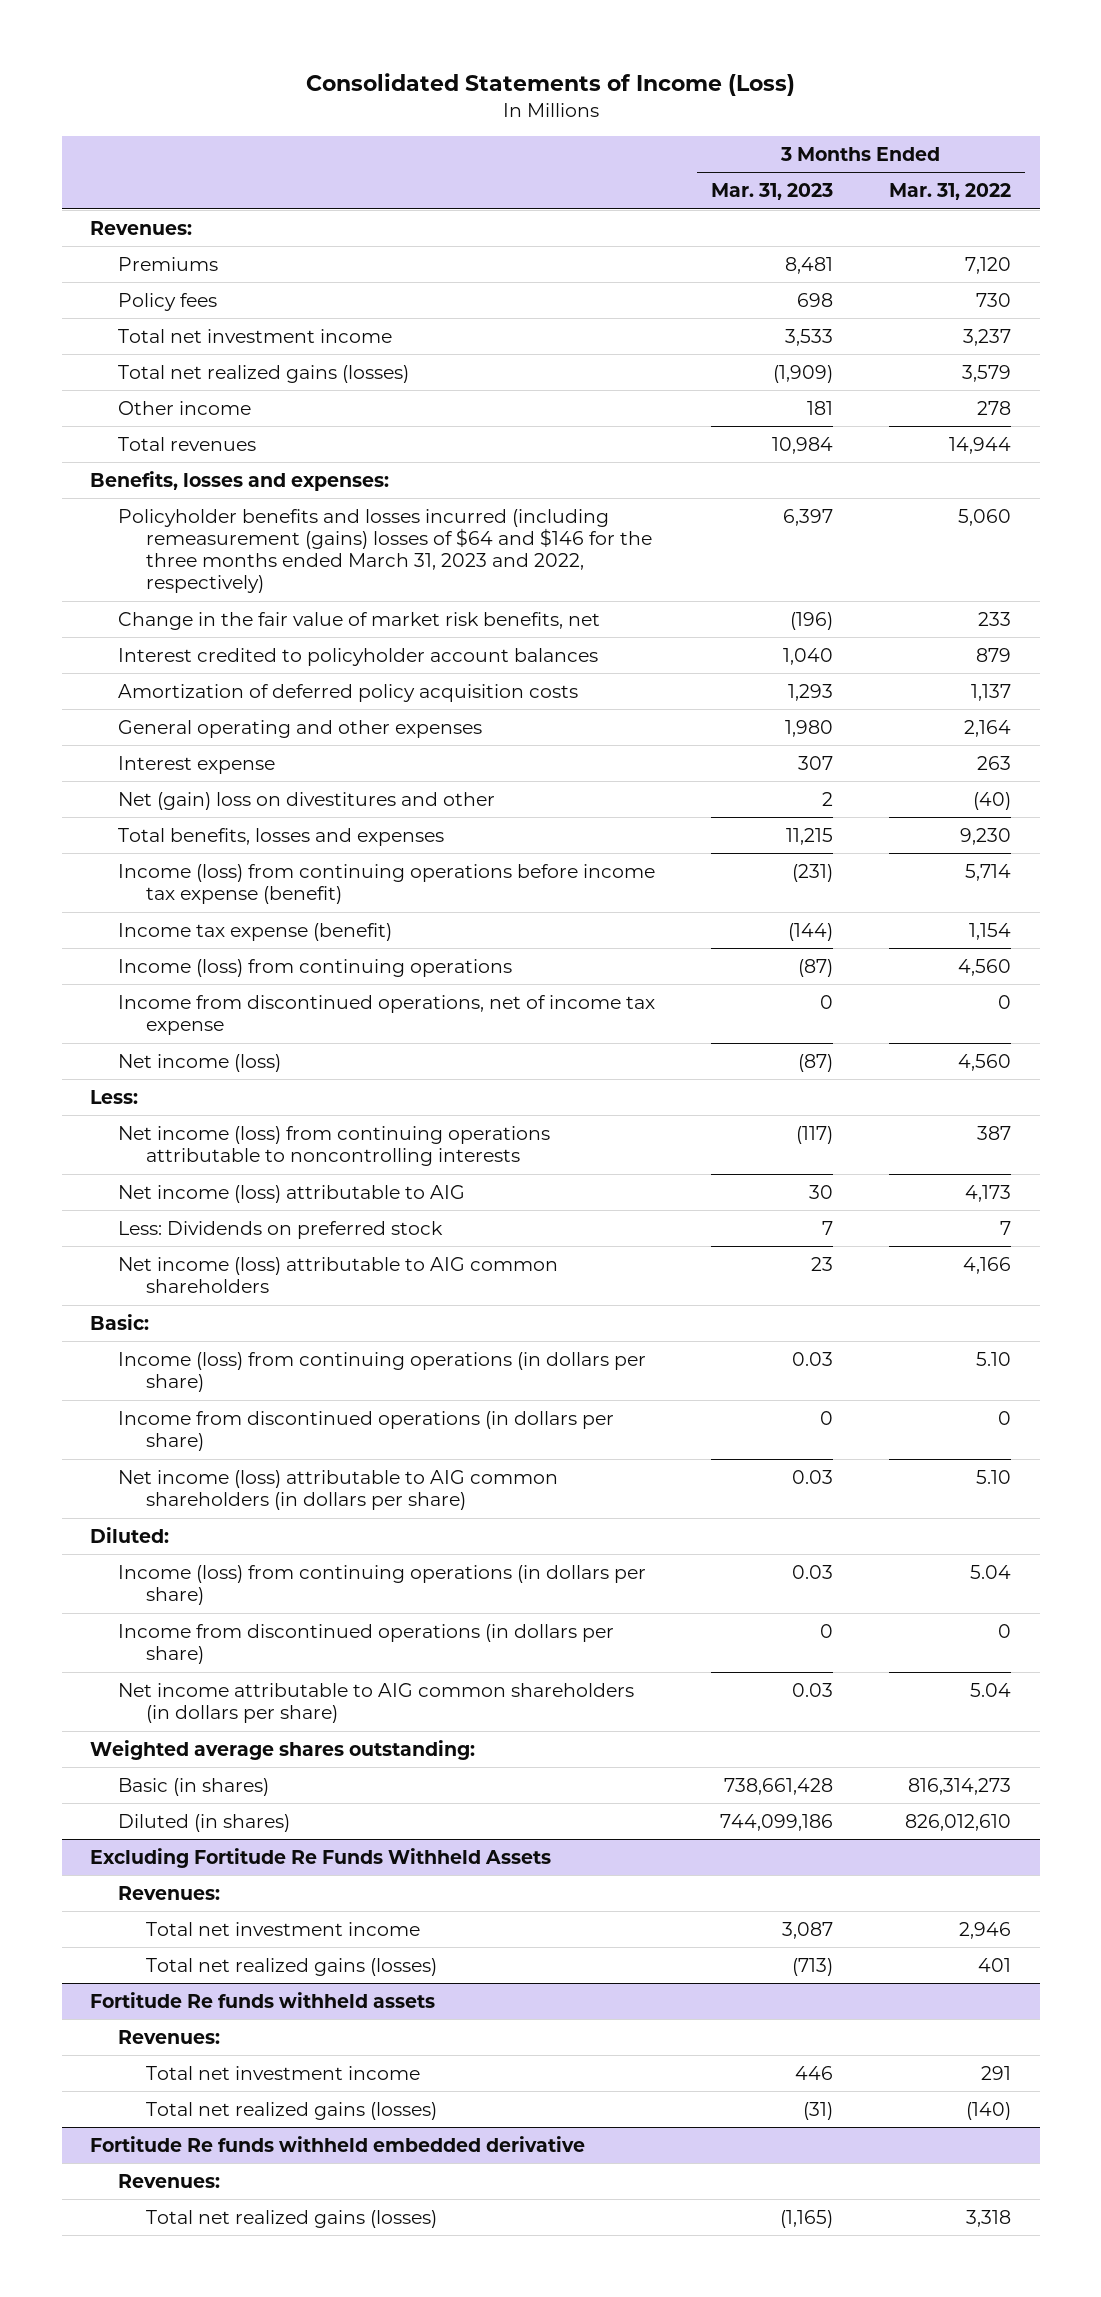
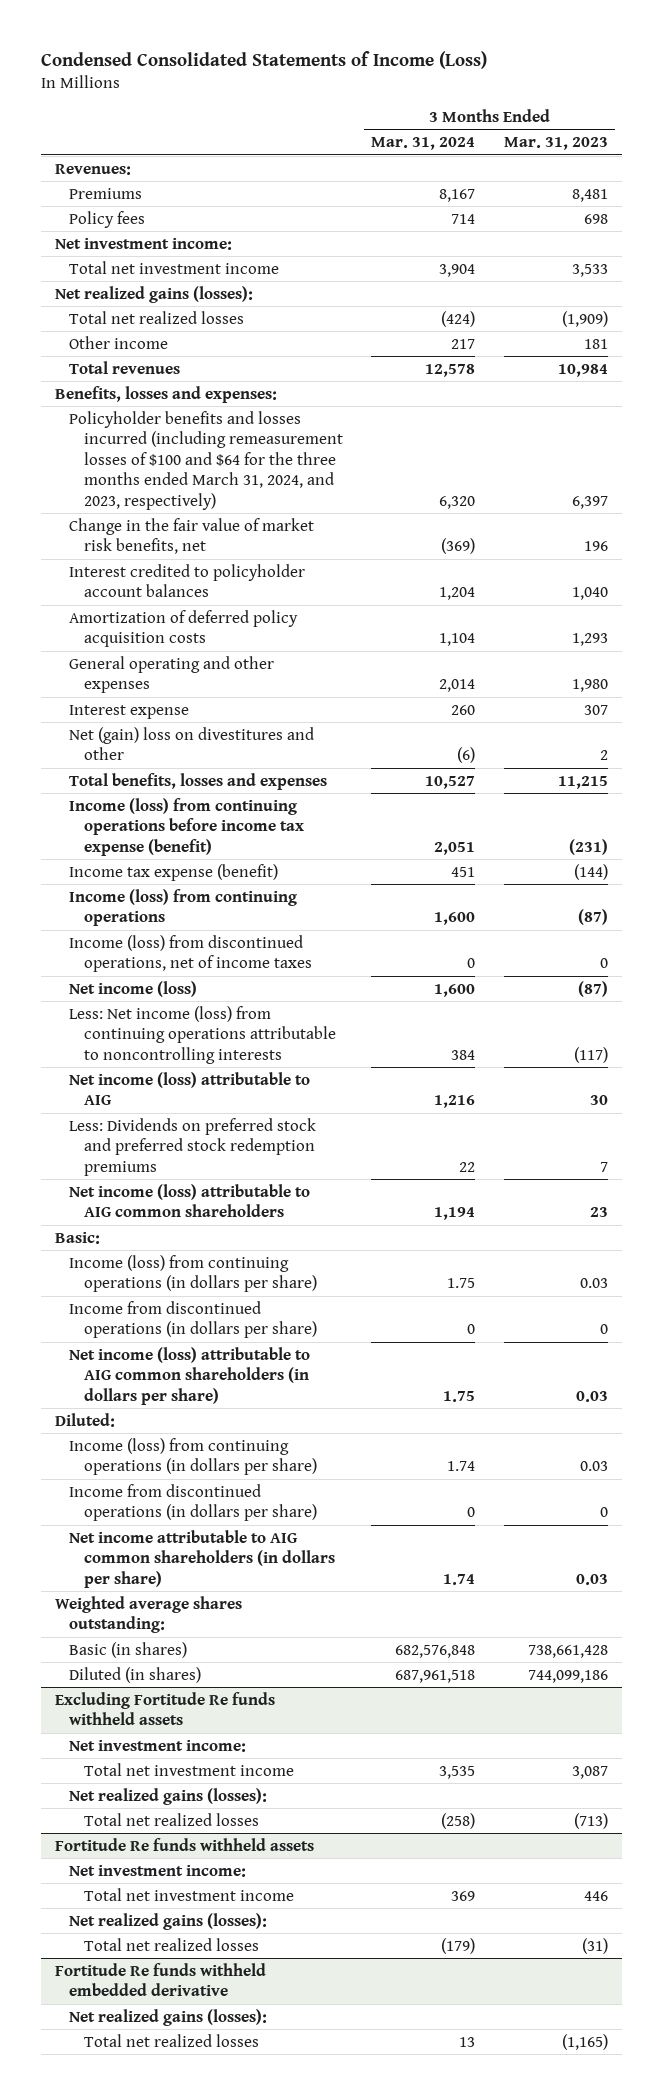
- Consolidated Statements of Income (Loss)
+ Condensed Consolidated Statements of Income (Loss)
- | 3 Months Ended Mar. 31, 2023 | 3 Months Ended Mar. 31, 2022
+ | 3 Months Ended Mar. 31, 2024 | 3 Months Ended Mar. 31, 2023
+ Net investment income:
- Total net realized gains (losses) | (1,909) | 3,579
+ Net realized gains (losses):
+ Total net realized losses | (424) | (1,909)
- Policyholder benefits and losses incurred (including remeasurement (gains) losses of $64 and $146 for the three months ended March 31, 2023 and 2022, respectively) | 6,397 | 5,060
- Change in the fair value of market risk benefits, net | (196) | 233
+ Policyholder benefits and losses incurred (including remeasurement losses of $100 and $64 for the three months ended March 31, 2024, and 2023, respectively) | 6,320 | 6,397
+ Change in the fair value of market risk benefits, net | (369) | 196
- Income from discontinued operations, net of income tax expense | 0 | 0
+ Income (loss) from discontinued operations, net of income taxes | 0 | 0
- Less:
- Net income (loss) from continuing operations attributable to noncontrolling interests | (117) | 387
+ Less: Net income (loss) from continuing operations attributable to noncontrolling interests | 384 | (117)
- Less: Dividends on preferred stock | 7 | 7
+ Less: Dividends on preferred stock and preferred stock redemption premiums | 22 | 7
- Excluding Fortitude Re Funds Withheld Assets
- Revenues:
+ Excluding Fortitude Re funds withheld assets
+ Net investment income:
- Total net realized gains (losses) | (713) | 401
+ Net realized gains (losses):
+ Total net realized losses | (258) | (713)
@ Fortitude Re funds withheld assets
- Revenues:
+ Net investment income:
- Total net realized gains (losses) | (31) | (140)
+ Net realized gains (losses):
+ Total net realized losses | (179) | (31)
@ Fortitude Re funds withheld embedded derivative
- Revenues:
- Total net realized gains (losses) | (1,165) | 3,318
+ Net realized gains (losses):
+ Total net realized losses | 13 | (1,165)

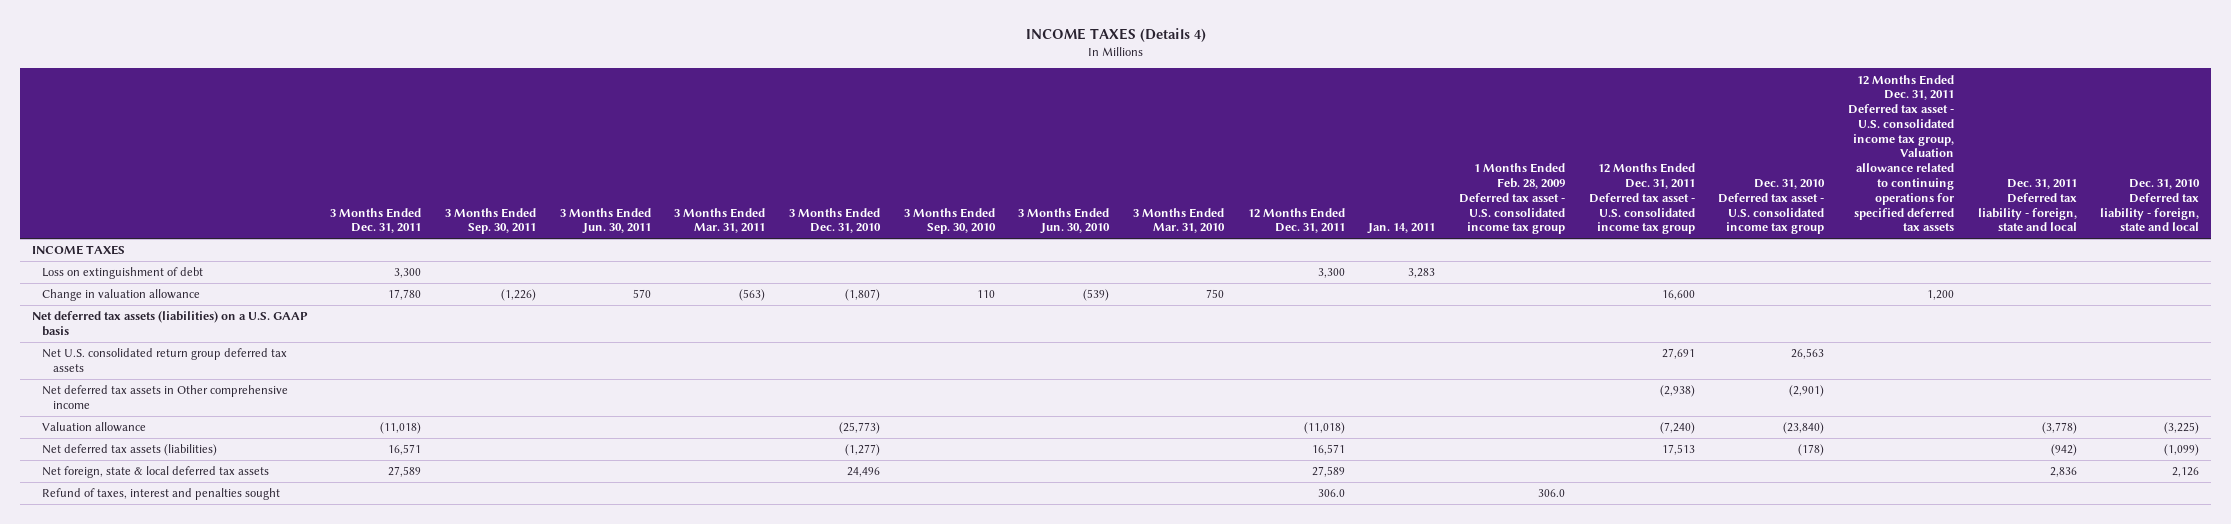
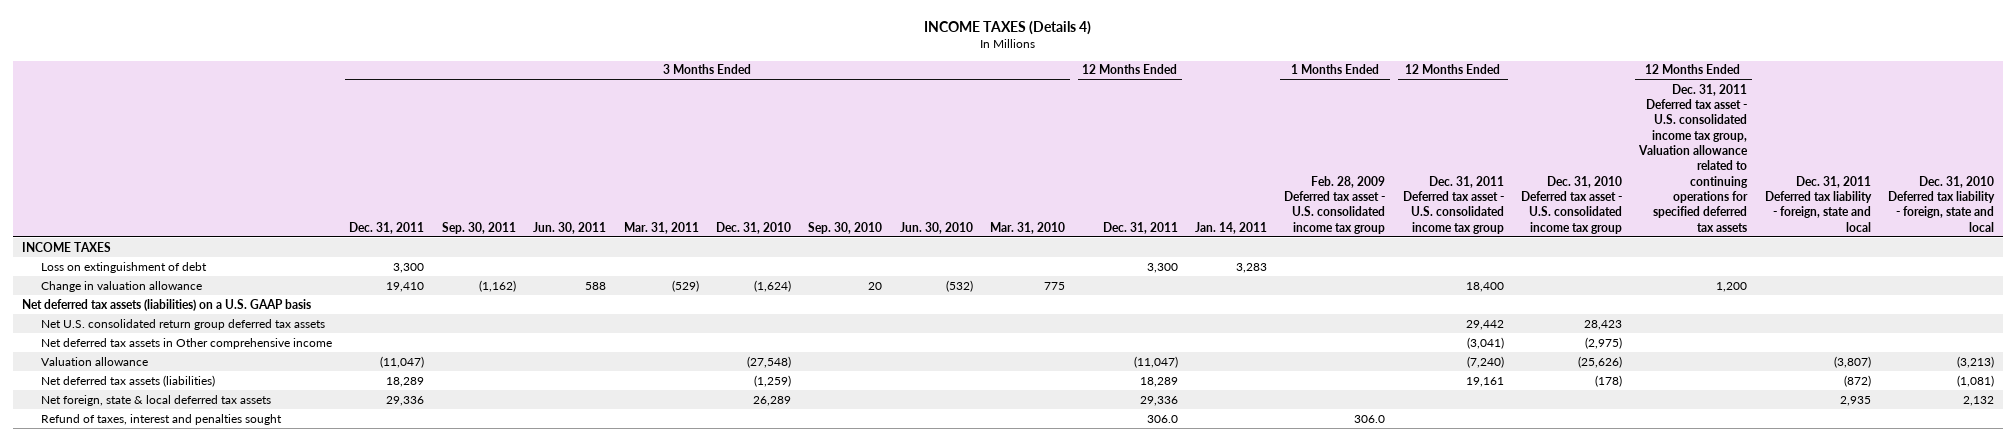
- Change in valuation allowance | 17,780 | (1,226) | 570 | (563) | (1,807) | 110 | (539) | 750 | | | | 16,600 | | 1,200 | |
+ Change in valuation allowance | 19,410 | (1,162) | 588 | (529) | (1,624) | 20 | (532) | 775 | | | | 18,400 | | 1,200 | |
- Net U.S. consolidated return group deferred tax assets | | | | | | | | | | | | 27,691 | 26,563 | | |
- Net deferred tax assets in Other comprehensive income | | | | | | | | | | | | (2,938) | (2,901) | | |
- Valuation allowance | (11,018) | | | | (25,773) | | | | (11,018) | | | (7,240) | (23,840) | | (3,778) | (3,225)
- Net deferred tax assets (liabilities) | 16,571 | | | | (1,277) | | | | 16,571 | | | 17,513 | (178) | | (942) | (1,099)
- Net foreign, state & local deferred tax assets | 27,589 | | | | 24,496 | | | | 27,589 | | | | | | 2,836 | 2,126
+ Net U.S. consolidated return group deferred tax assets | | | | | | | | | | | | 29,442 | 28,423 | | |
+ Net deferred tax assets in Other comprehensive income | | | | | | | | | | | | (3,041) | (2,975) | | |
+ Valuation allowance | (11,047) | | | | (27,548) | | | | (11,047) | | | (7,240) | (25,626) | | (3,807) | (3,213)
+ Net deferred tax assets (liabilities) | 18,289 | | | | (1,259) | | | | 18,289 | | | 19,161 | (178) | | (872) | (1,081)
+ Net foreign, state & local deferred tax assets | 29,336 | | | | 26,289 | | | | 29,336 | | | | | | 2,935 | 2,132

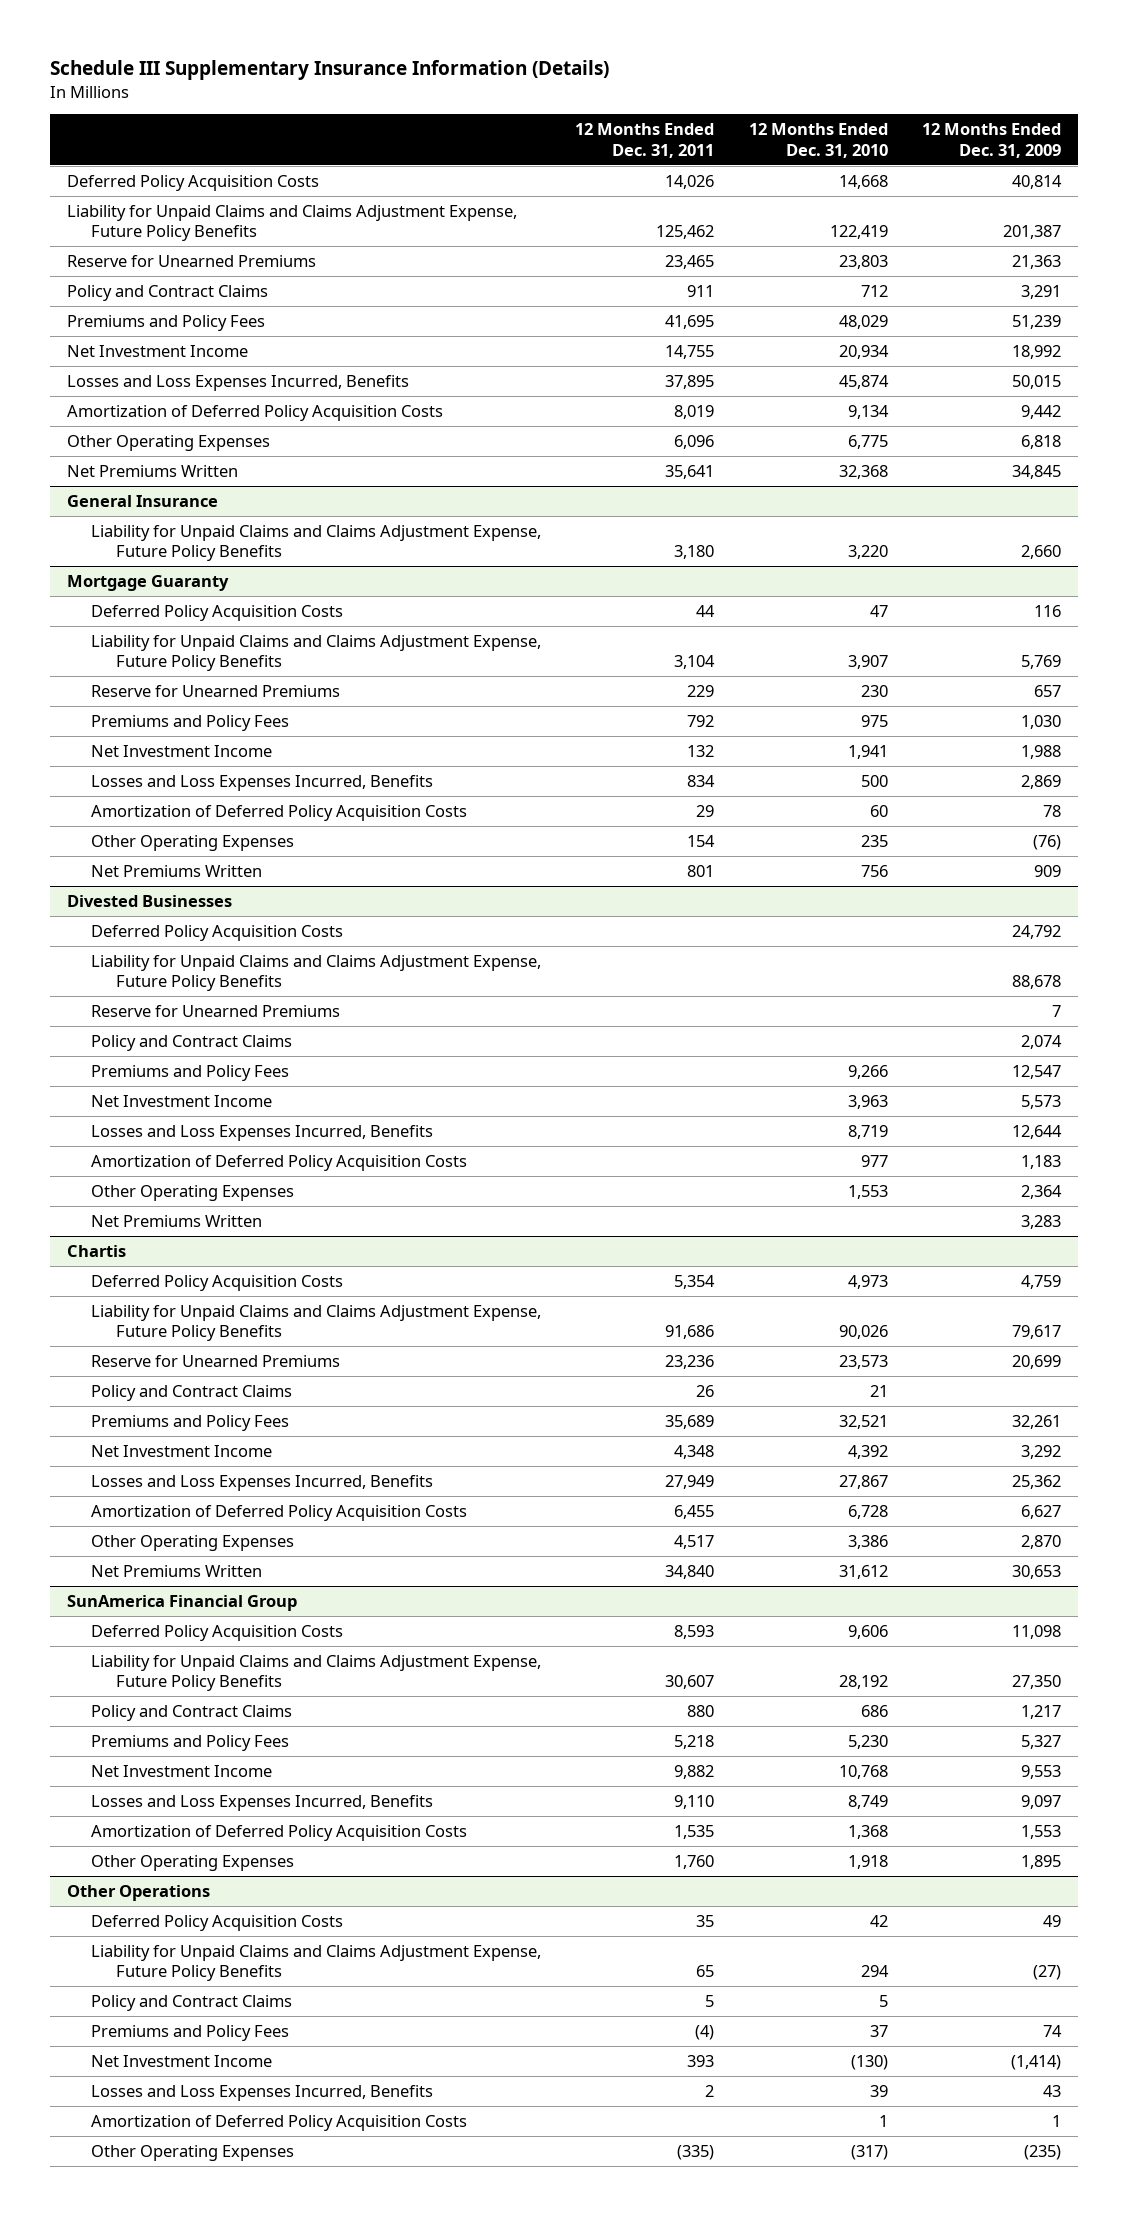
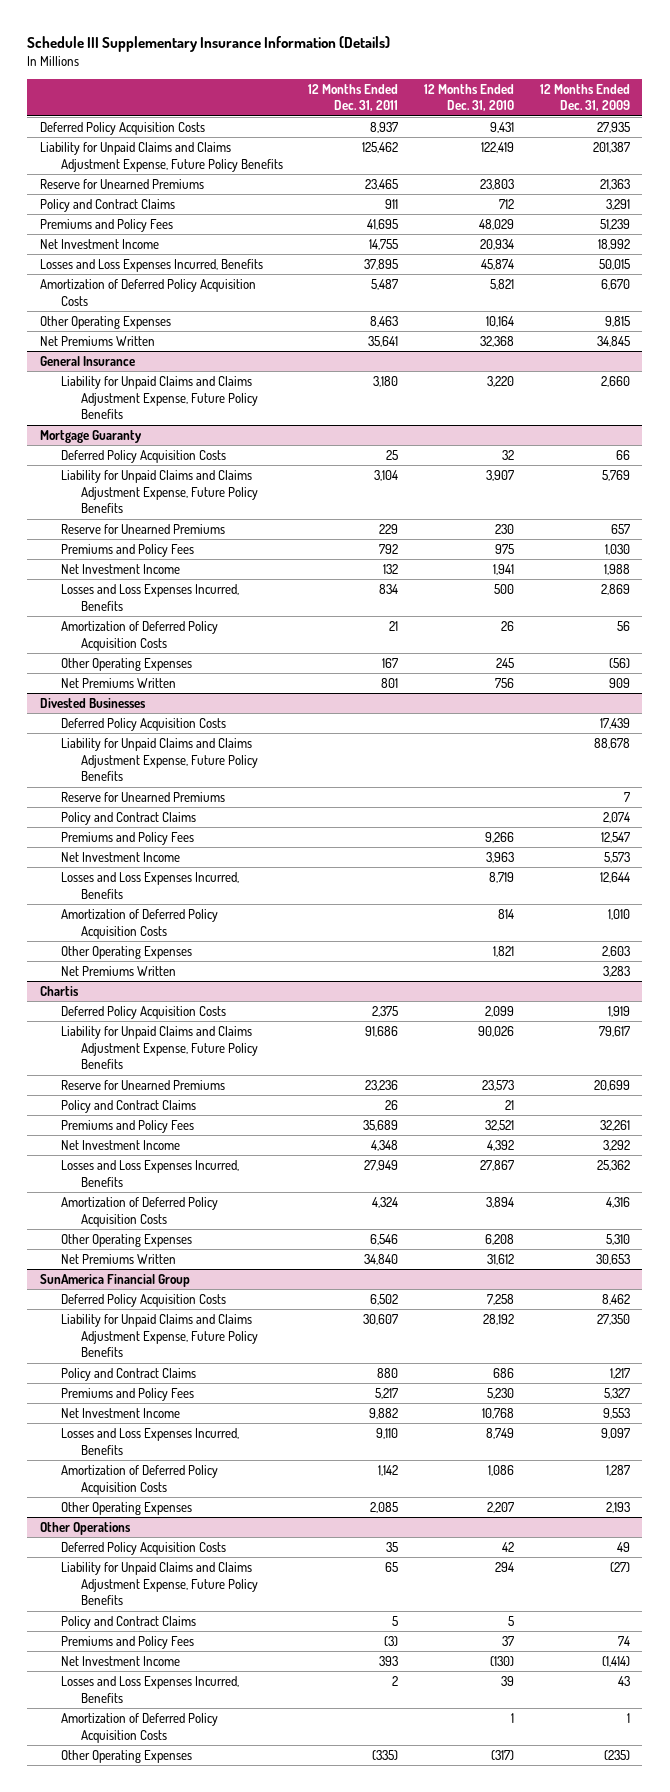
- Deferred Policy Acquisition Costs | 14,026 | 14,668 | 40,814
+ Deferred Policy Acquisition Costs | 8,937 | 9,431 | 27,935
- Amortization of Deferred Policy Acquisition Costs | 8,019 | 9,134 | 9,442
- Other Operating Expenses | 6,096 | 6,775 | 6,818
+ Amortization of Deferred Policy Acquisition Costs | 5,487 | 5,821 | 6,670
+ Other Operating Expenses | 8,463 | 10,164 | 9,815
@ Mortgage Guaranty
- Deferred Policy Acquisition Costs | 44 | 47 | 116
+ Deferred Policy Acquisition Costs | 25 | 32 | 66
- Amortization of Deferred Policy Acquisition Costs | 29 | 60 | 78
- Other Operating Expenses | 154 | 235 | (76)
+ Amortization of Deferred Policy Acquisition Costs | 21 | 26 | 56
+ Other Operating Expenses | 167 | 245 | (56)
@ Divested Businesses
- Deferred Policy Acquisition Costs | | | 24,792
+ Deferred Policy Acquisition Costs | | | 17,439
- Amortization of Deferred Policy Acquisition Costs | | 977 | 1,183
- Other Operating Expenses | | 1,553 | 2,364
+ Amortization of Deferred Policy Acquisition Costs | | 814 | 1,010
+ Other Operating Expenses | | 1,821 | 2,603
@ Chartis
- Deferred Policy Acquisition Costs | 5,354 | 4,973 | 4,759
+ Deferred Policy Acquisition Costs | 2,375 | 2,099 | 1,919
- Amortization of Deferred Policy Acquisition Costs | 6,455 | 6,728 | 6,627
- Other Operating Expenses | 4,517 | 3,386 | 2,870
+ Amortization of Deferred Policy Acquisition Costs | 4,324 | 3,894 | 4,316
+ Other Operating Expenses | 6,546 | 6,208 | 5,310
@ SunAmerica Financial Group
- Deferred Policy Acquisition Costs | 8,593 | 9,606 | 11,098
+ Deferred Policy Acquisition Costs | 6,502 | 7,258 | 8,462
- Premiums and Policy Fees | 5,218 | 5,230 | 5,327
+ Premiums and Policy Fees | 5,217 | 5,230 | 5,327
- Amortization of Deferred Policy Acquisition Costs | 1,535 | 1,368 | 1,553
- Other Operating Expenses | 1,760 | 1,918 | 1,895
+ Amortization of Deferred Policy Acquisition Costs | 1,142 | 1,086 | 1,287
+ Other Operating Expenses | 2,085 | 2,207 | 2,193
@ Other Operations
- Premiums and Policy Fees | (4) | 37 | 74
+ Premiums and Policy Fees | (3) | 37 | 74

